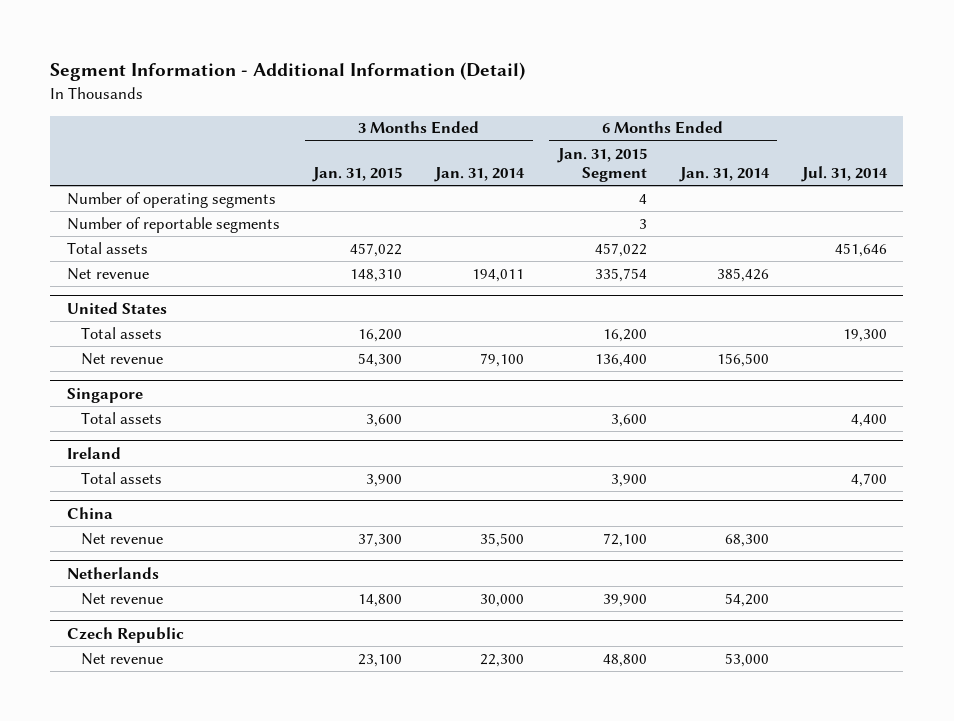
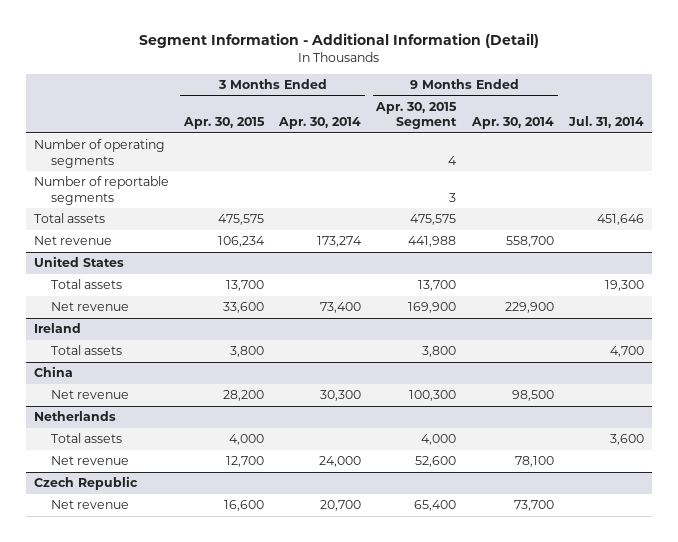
- | 3 Months Ended Jan. 31, 2015 | 3 Months Ended Jan. 31, 2014 | 6 Months Ended Jan. 31, 2015 Segment | 6 Months Ended Jan. 31, 2014 | Jul. 31, 2014
+ | 3 Months Ended Apr. 30, 2015 | 3 Months Ended Apr. 30, 2014 | 9 Months Ended Apr. 30, 2015 Segment | 9 Months Ended Apr. 30, 2014 | Jul. 31, 2014
- Singapore
- Total assets | 3,600 | | 3,600 | | 4,400
@ Netherlands
+ Total assets | 4,000 | | 4,000 | | 3,600

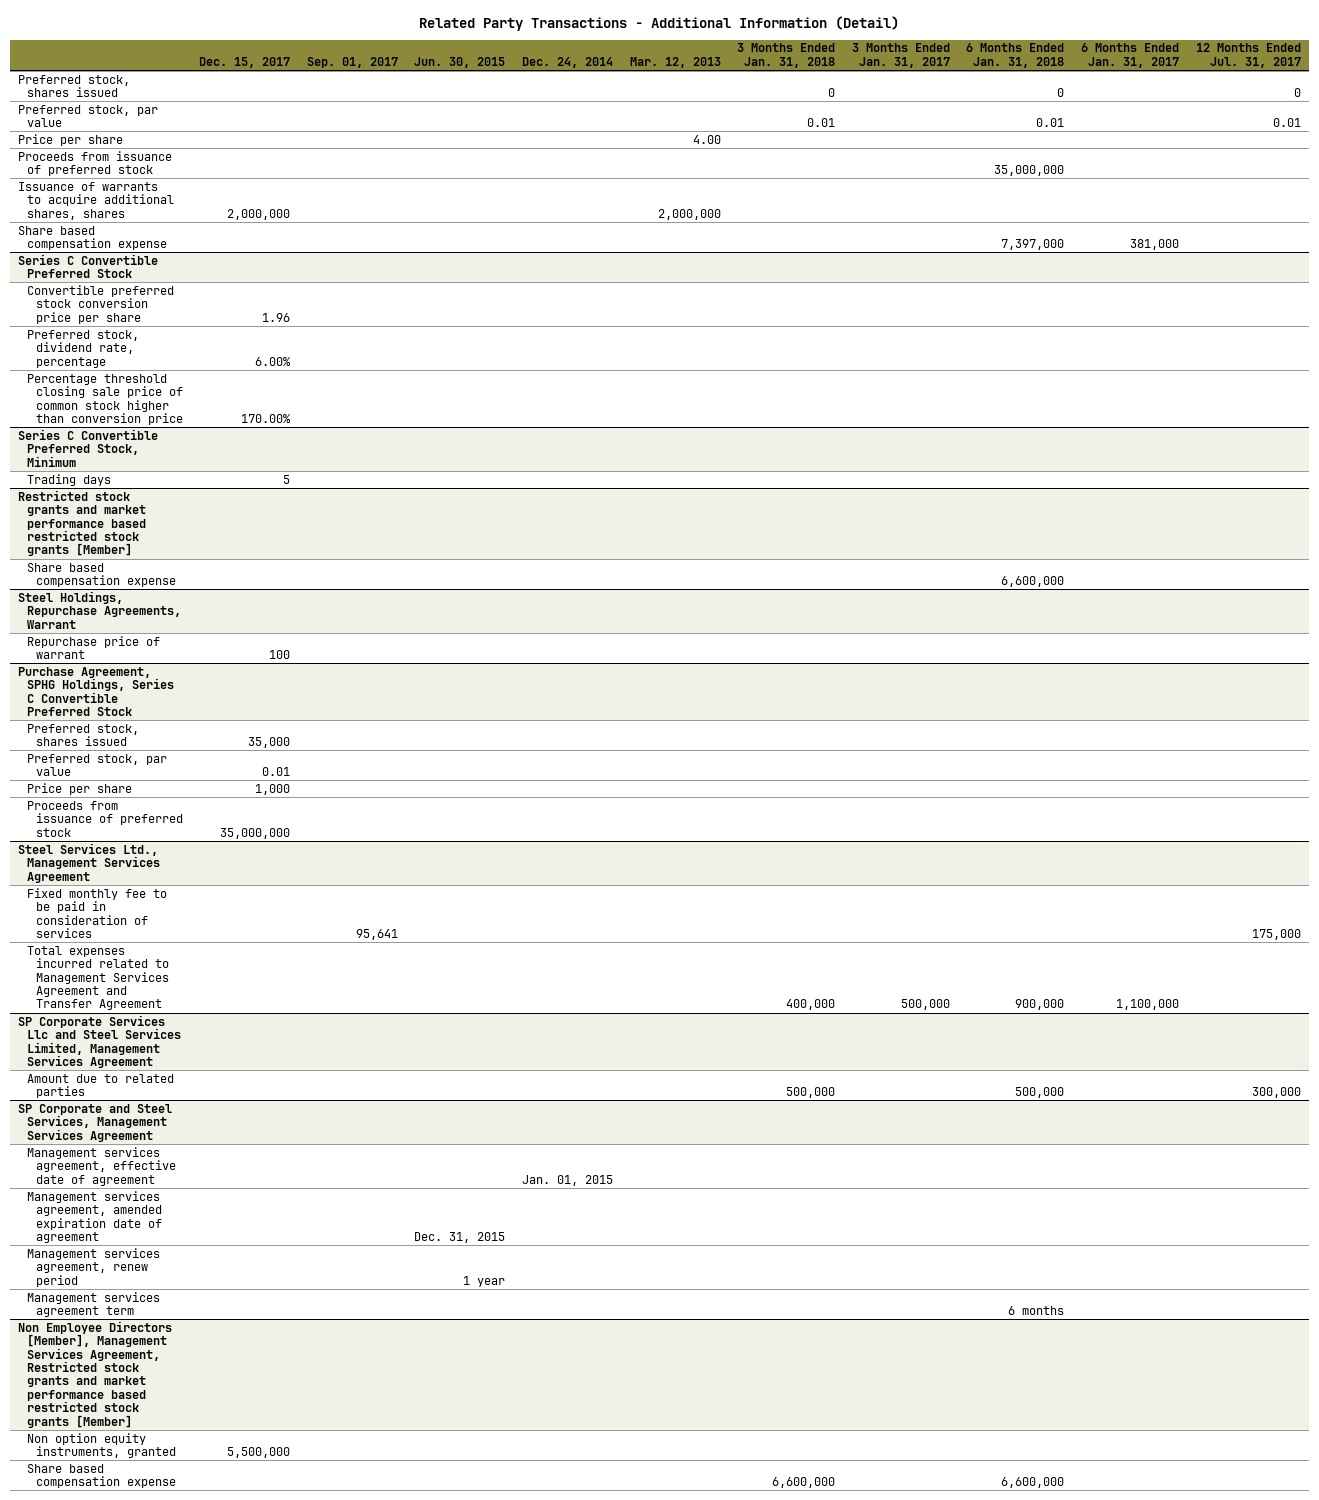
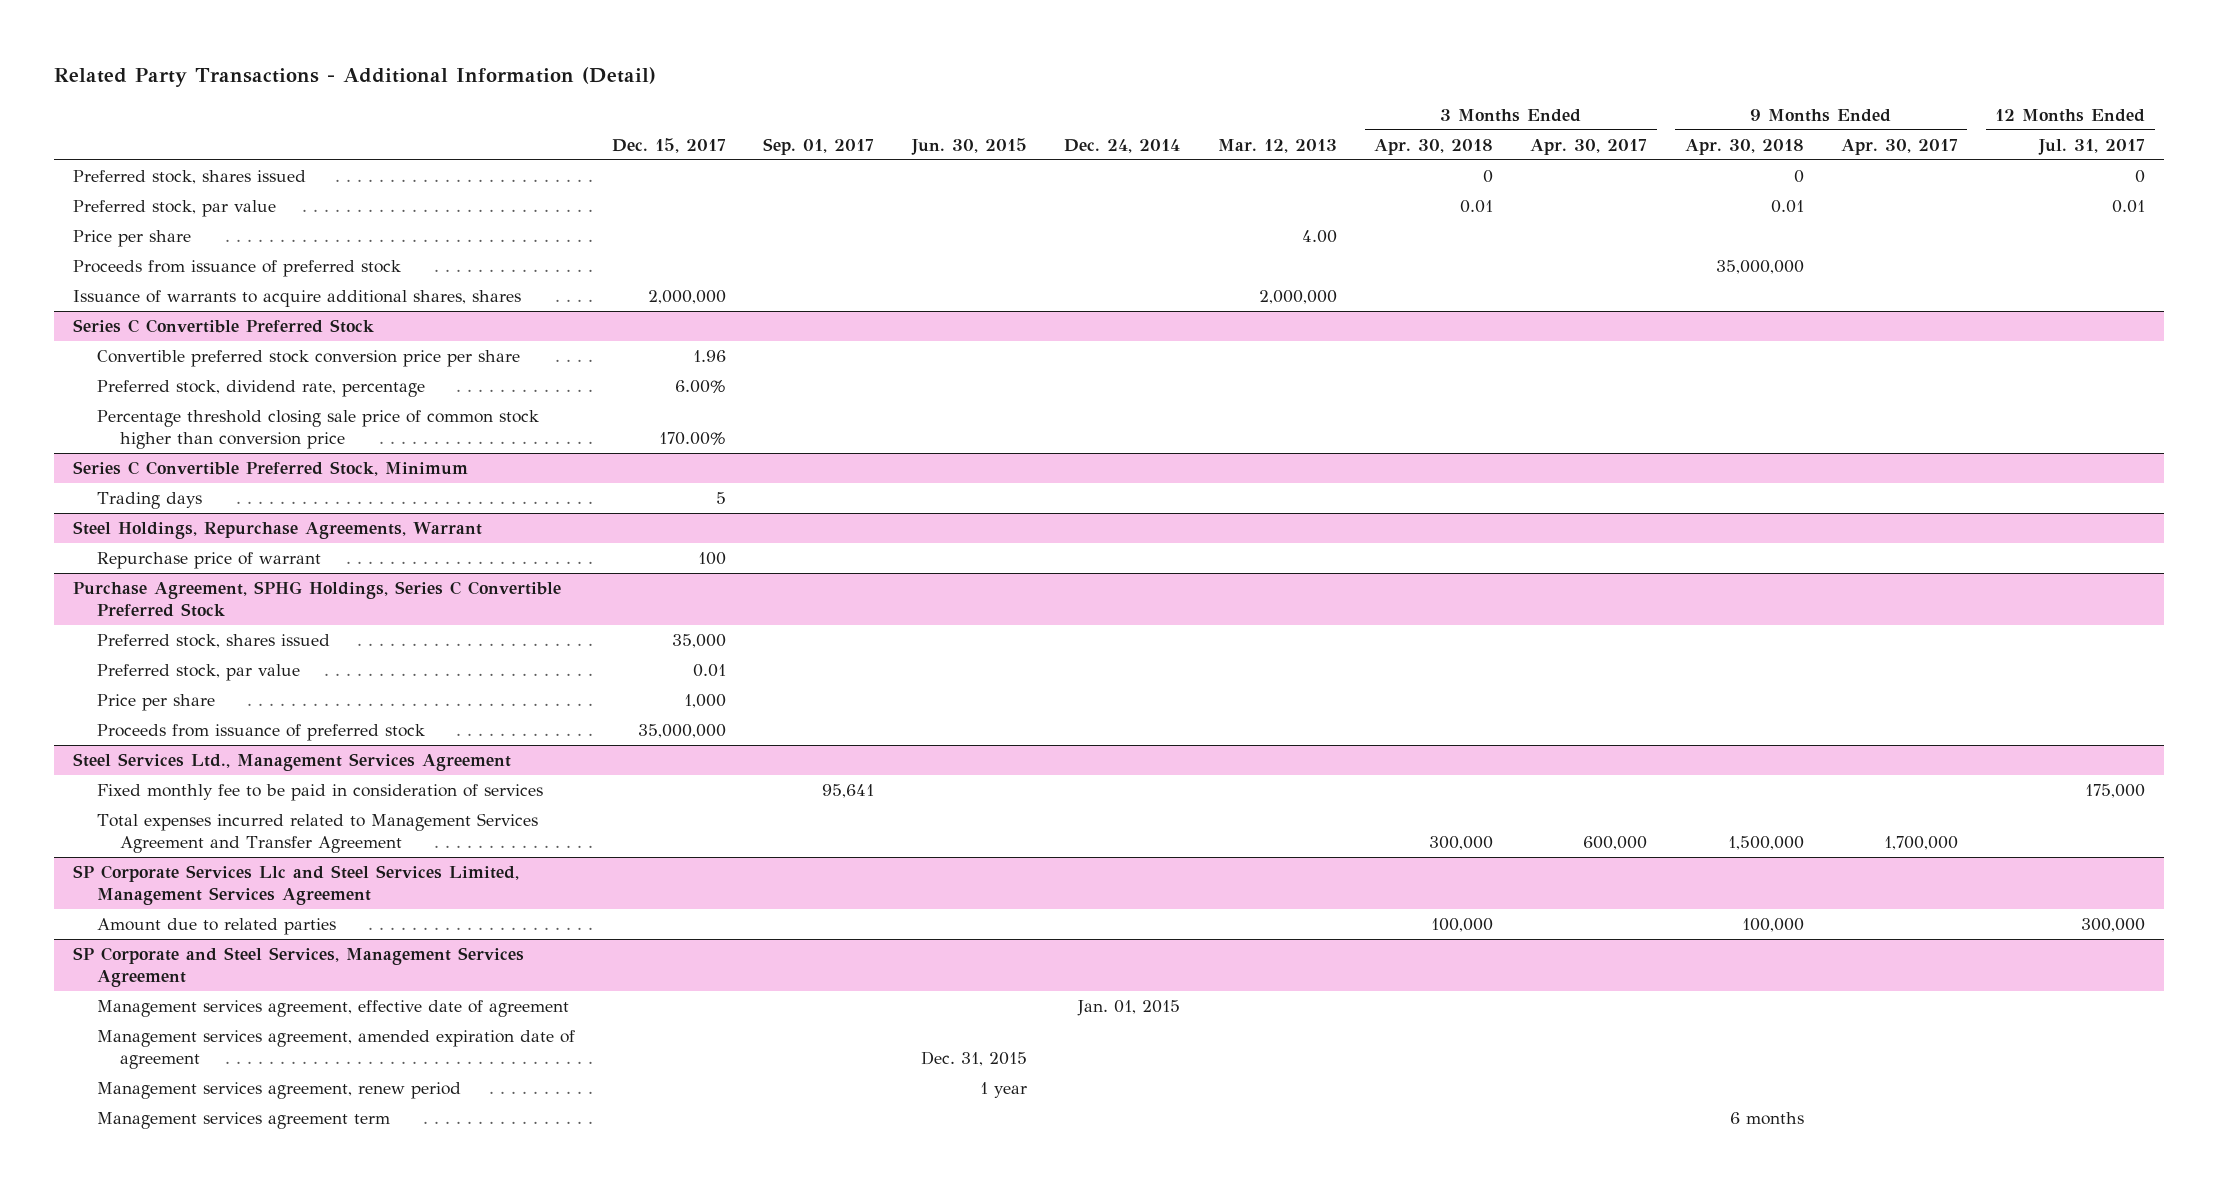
- | Dec. 15, 2017 | Sep. 01, 2017 | Jun. 30, 2015 | Dec. 24, 2014 | Mar. 12, 2013 | 3 Months Ended Jan. 31, 2018 | 3 Months Ended Jan. 31, 2017 | 6 Months Ended Jan. 31, 2018 | 6 Months Ended Jan. 31, 2017 | 12 Months Ended Jul. 31, 2017
+ | Dec. 15, 2017 | Sep. 01, 2017 | Jun. 30, 2015 | Dec. 24, 2014 | Mar. 12, 2013 | 3 Months Ended Apr. 30, 2018 | 3 Months Ended Apr. 30, 2017 | 9 Months Ended Apr. 30, 2018 | 9 Months Ended Apr. 30, 2017 | 12 Months Ended Jul. 31, 2017
- Share based compensation expense | | | | | | | | 7,397,000 | 381,000 |
- Restricted stock grants and market performance based restricted stock grants [Member]
- Share based compensation expense | | | | | | | | 6,600,000 | |
- Non Employee Directors [Member], Management Services Agreement, Restricted stock grants and market performance based restricted stock grants [Member]
- Non option equity instruments, granted | 5,500,000 | | | | | | | | |
- Share based compensation expense | | | | | | 6,600,000 | | 6,600,000 | |

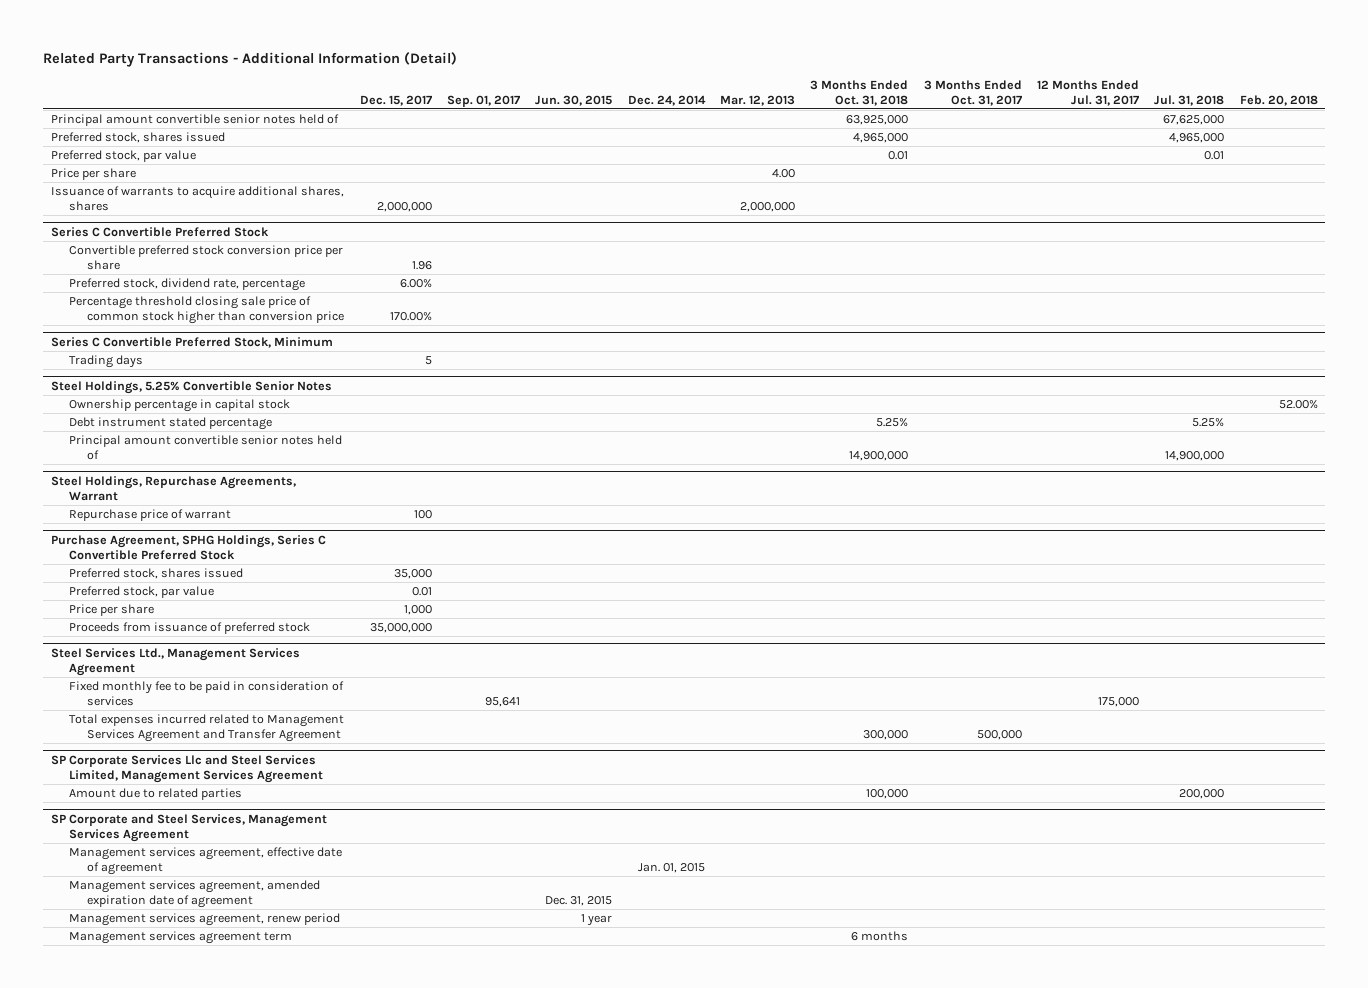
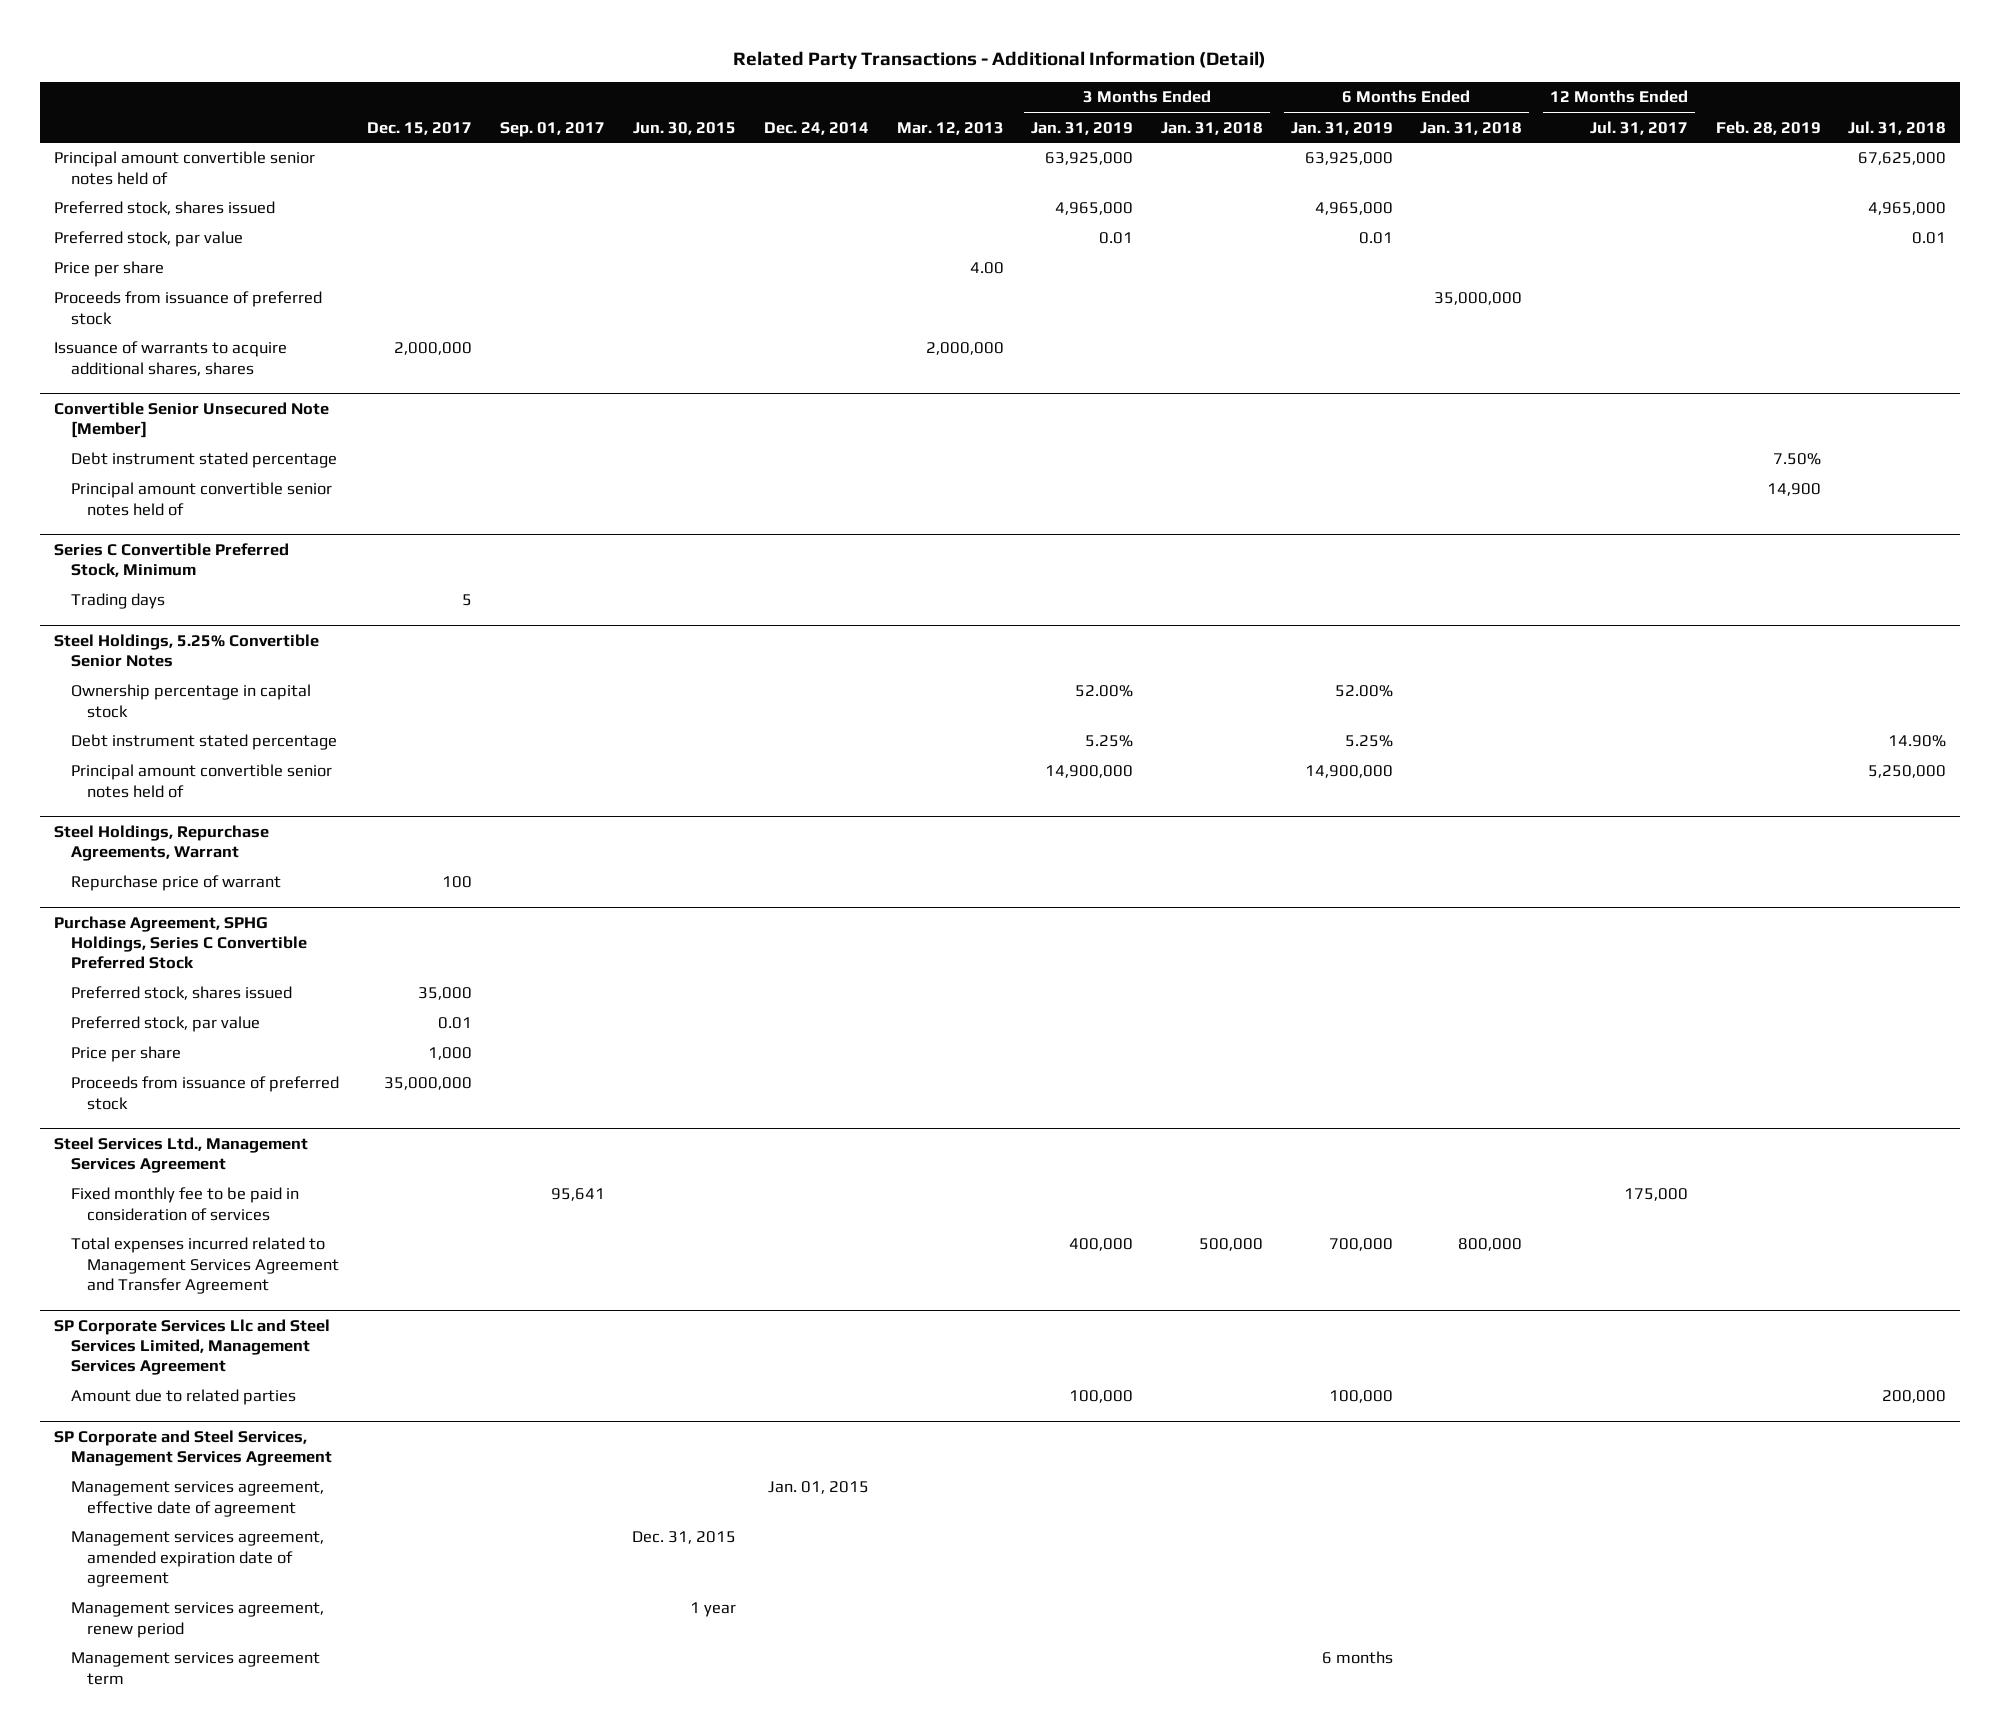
- | Dec. 15, 2017 | Sep. 01, 2017 | Jun. 30, 2015 | Dec. 24, 2014 | Mar. 12, 2013 | 3 Months Ended Oct. 31, 2018 | 3 Months Ended Oct. 31, 2017 | 12 Months Ended Jul. 31, 2017 | Jul. 31, 2018 | Feb. 20, 2018
+ | Dec. 15, 2017 | Sep. 01, 2017 | Jun. 30, 2015 | Dec. 24, 2014 | Mar. 12, 2013 | 3 Months Ended Jan. 31, 2019 | 3 Months Ended Jan. 31, 2018 | 6 Months Ended Jan. 31, 2019 | 6 Months Ended Jan. 31, 2018 | 12 Months Ended Jul. 31, 2017 | Feb. 28, 2019 | Jul. 31, 2018
+ Proceeds from issuance of preferred stock | | | | | | | | | 35,000,000 | | |
- Series C Convertible Preferred Stock
- Convertible preferred stock conversion price per share | 1.96 | | | | | | | | |
- Preferred stock, dividend rate, percentage | 6.00% | | | | | | | | |
- Percentage threshold closing sale price of common stock higher than conversion price | 170.00% | | | | | | | | |
+ Convertible Senior Unsecured Note [Member]
+ Debt instrument stated percentage | | | | | | | | | | | 7.50% |
+ Principal amount convertible senior notes held of | | | | | | | | | | | 14,900 |
@ Steel Holdings, 5.25% Convertible Senior Notes
- Debt instrument stated percentage | | | | | | 5.25% | | | 5.25% |
- Principal amount convertible senior notes held of | | | | | | 14,900,000 | | | 14,900,000 |
+ Debt instrument stated percentage | | | | | | 5.25% | | 5.25% | | | | 14.90%
+ Principal amount convertible senior notes held of | | | | | | 14,900,000 | | 14,900,000 | | | | 5,250,000

